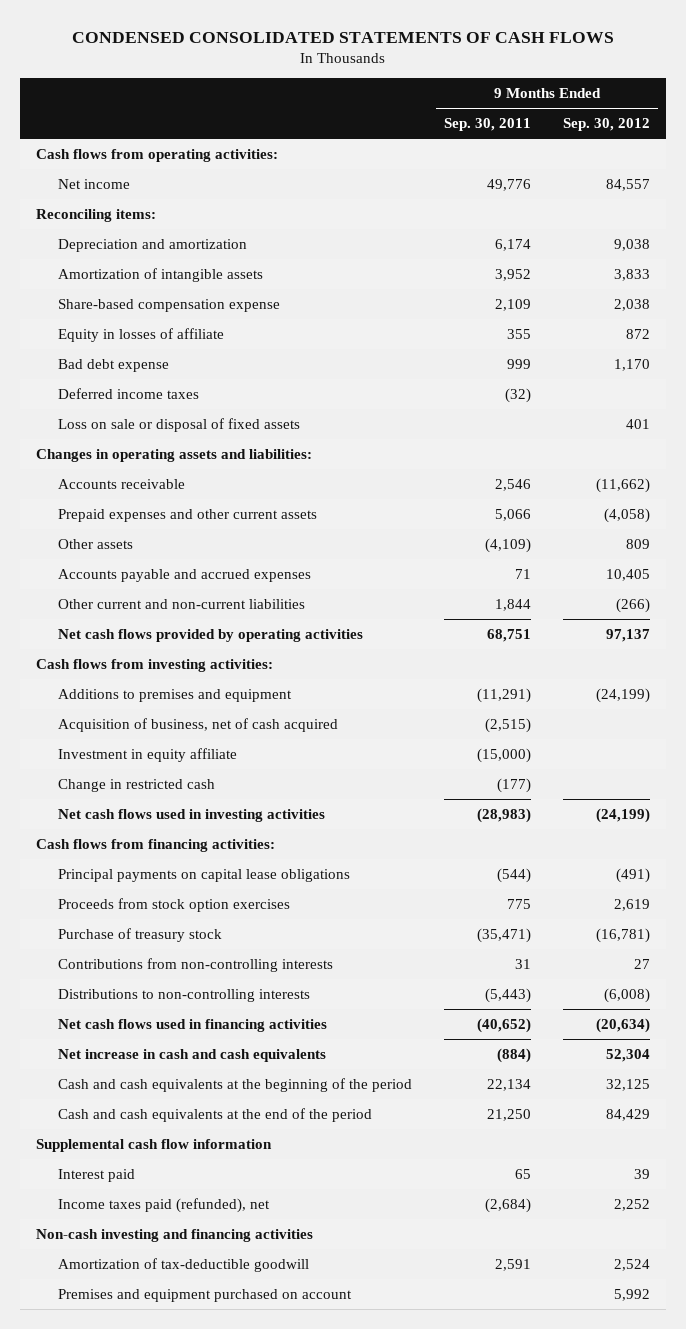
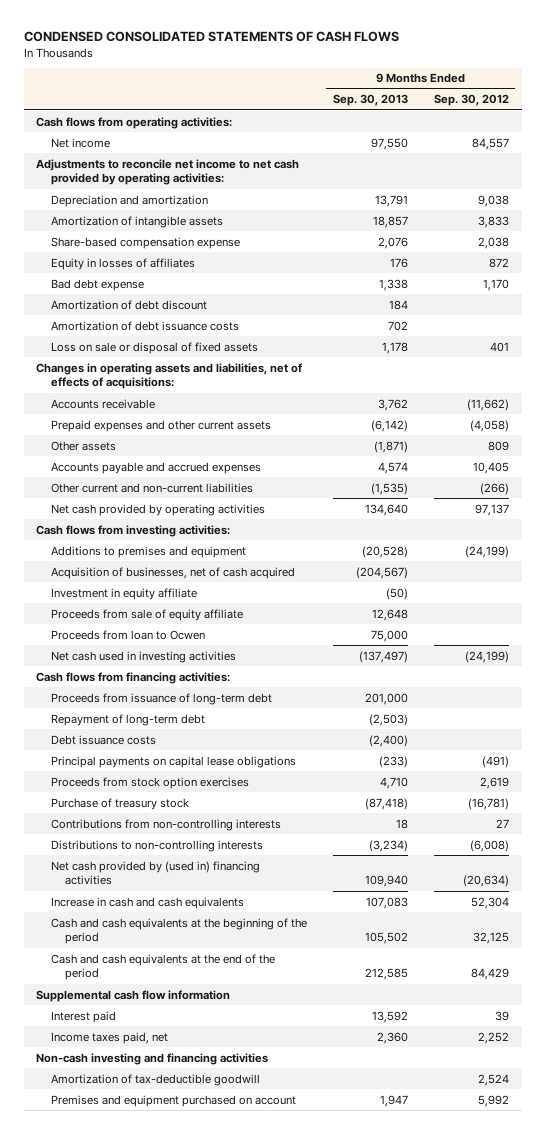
- | 9 Months Ended Sep. 30, 2011 | 9 Months Ended Sep. 30, 2012
+ | 9 Months Ended Sep. 30, 2013 | 9 Months Ended Sep. 30, 2012
- Reconciling items:
+ Adjustments to reconcile net income to net cash provided by operating activities:
- Equity in losses of affiliate | 355 | 872
+ Equity in losses of affiliates | 176 | 872
- Deferred income taxes | (32) |
+ Amortization of debt discount | 184 |
+ Amortization of debt issuance costs | 702 |
- Changes in operating assets and liabilities:
+ Changes in operating assets and liabilities, net of effects of acquisitions:
- Net cash flows provided by operating activities | 68,751 | 97,137
+ Net cash provided by operating activities | 134,640 | 97,137
- Acquisition of business, net of cash acquired | (2,515) |
+ Acquisition of businesses, net of cash acquired | (204,567) |
- Change in restricted cash | (177) |
- Net cash flows used in investing activities | (28,983) | (24,199)
+ Proceeds from sale of equity affiliate | 12,648 |
+ Proceeds from loan to Ocwen | 75,000 |
+ Net cash used in investing activities | (137,497) | (24,199)
+ Proceeds from issuance of long-term debt | 201,000 |
+ Repayment of long-term debt | (2,503) |
+ Debt issuance costs | (2,400) |
- Net cash flows used in financing activities | (40,652) | (20,634)
- Net increase in cash and cash equivalents | (884) | 52,304
+ Net cash provided by (used in) financing activities | 109,940 | (20,634)
+ Increase in cash and cash equivalents | 107,083 | 52,304
- Income taxes paid (refunded), net | (2,684) | 2,252
+ Income taxes paid, net | 2,360 | 2,252

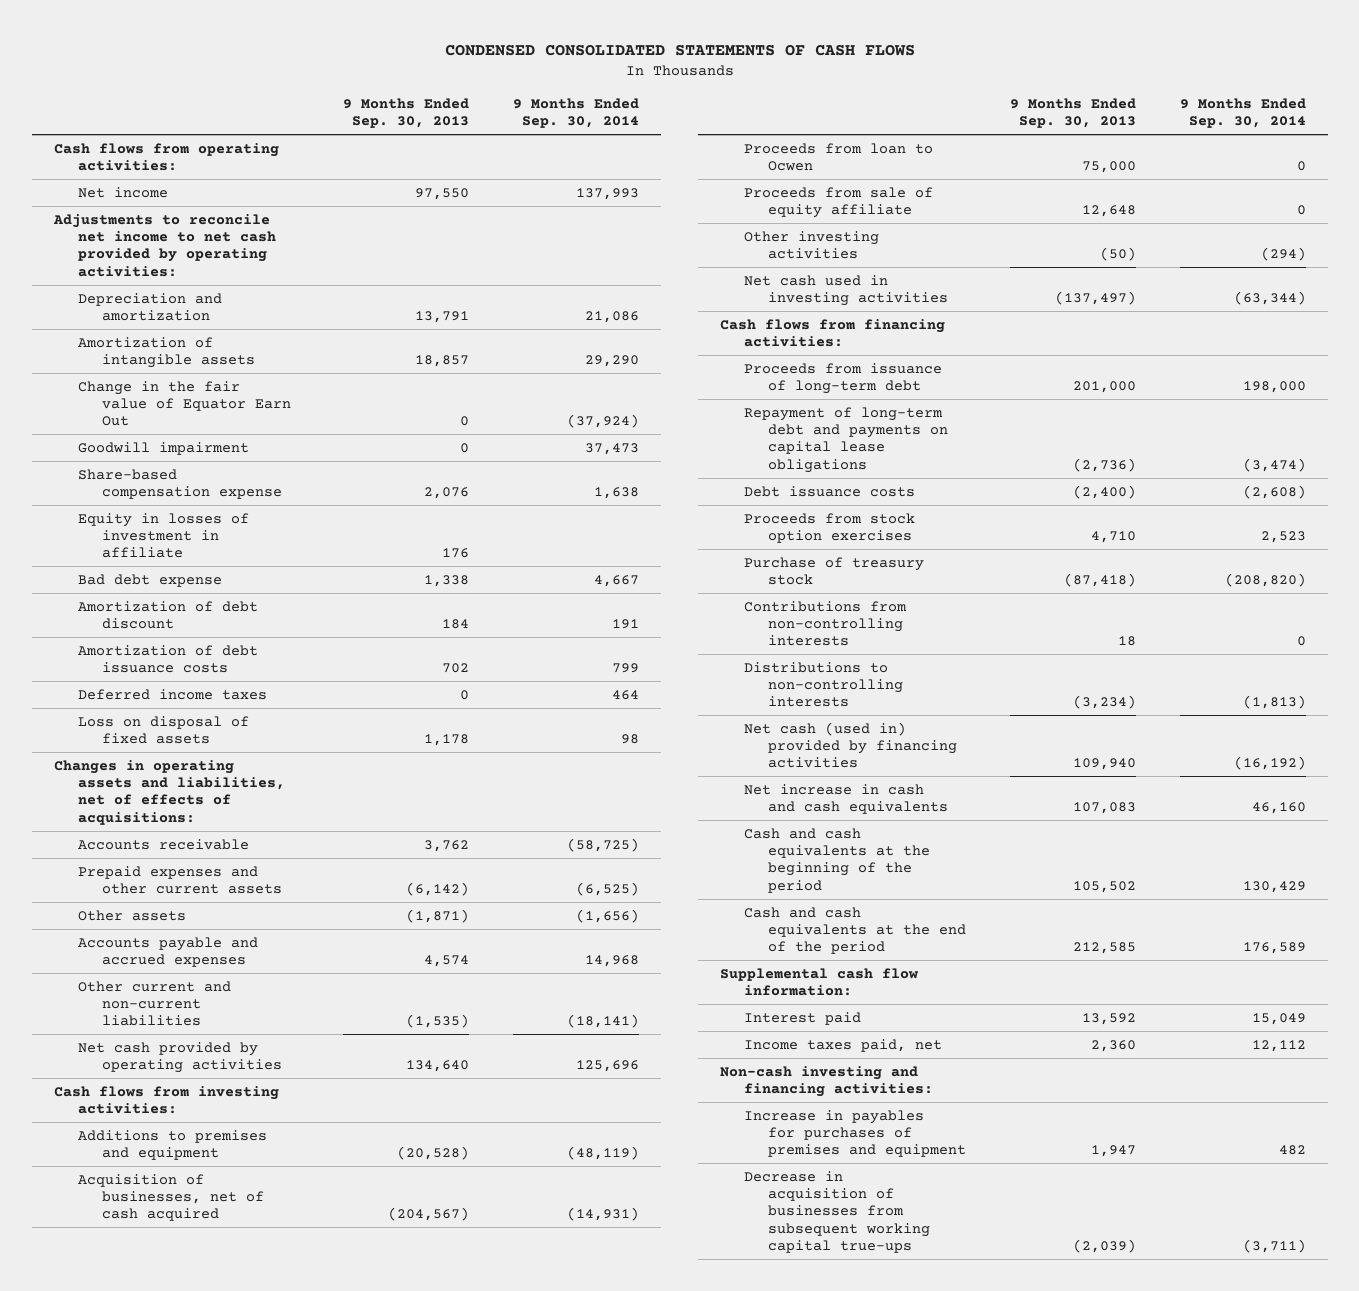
- | 9 Months Ended Sep. 30, 2013 | 9 Months Ended Sep. 30, 2012
+ | 9 Months Ended Sep. 30, 2013 | 9 Months Ended Sep. 30, 2014
+ Change in the fair value of Equator Earn Out | 0 | (37,924)
+ Goodwill impairment | 0 | 37,473
- Equity in losses of affiliates | 176 | 872
+ Equity in losses of investment in affiliate | 176 |
- Loss on sale or disposal of fixed assets | 1,178 | 401
+ Deferred income taxes | 0 | 464
+ Loss on disposal of fixed assets | 1,178 | 98
- Investment in equity affiliate | (50) |
moved down: Proceeds from sale of equity affiliate | 12,648 | 0
+ Other investing activities | (50) | (294)
- Repayment of long-term debt | (2,503) |
+ Repayment of long-term debt and payments on capital lease obligations | (2,736) | (3,474)
- Principal payments on capital lease obligations | (233) | (491)
- Net cash provided by (used in) financing activities | 109,940 | (20,634)
- Increase in cash and cash equivalents | 107,083 | 52,304
+ Net cash (used in) provided by financing activities | 109,940 | (16,192)
+ Net increase in cash and cash equivalents | 107,083 | 46,160
- Supplemental cash flow information
+ Supplemental cash flow information:
- Non-cash investing and financing activities
- Amortization of tax-deductible goodwill | | 2,524
- Premises and equipment purchased on account | 1,947 | 5,992
+ Non-cash investing and financing activities:
+ Increase in payables for purchases of premises and equipment | 1,947 | 482
+ Decrease in acquisition of businesses from subsequent working capital true-ups | (2,039) | (3,711)

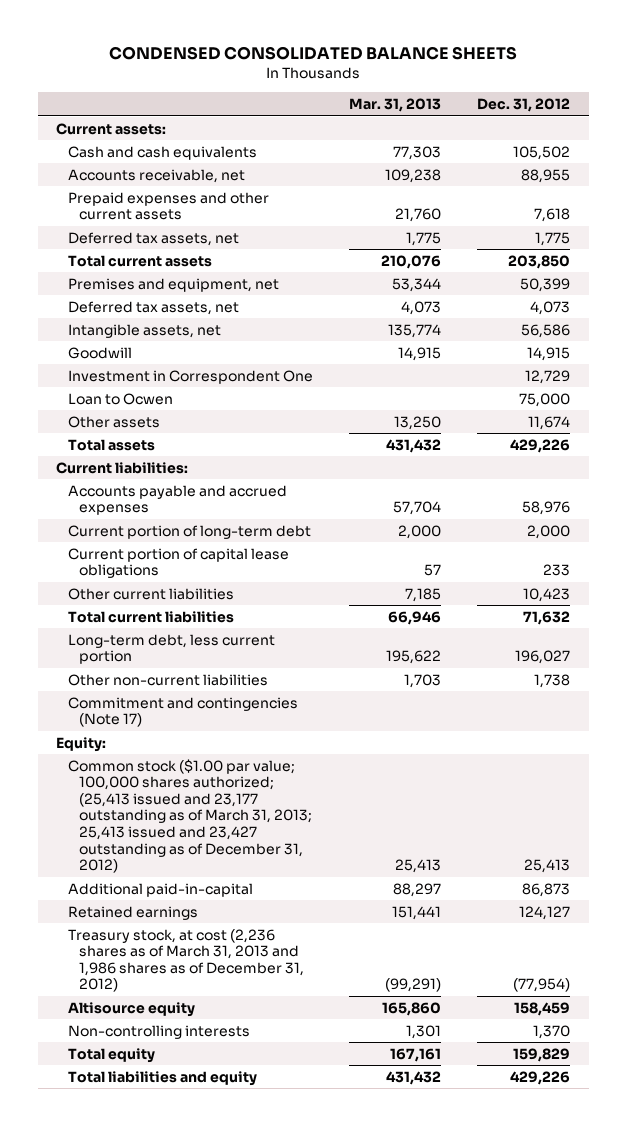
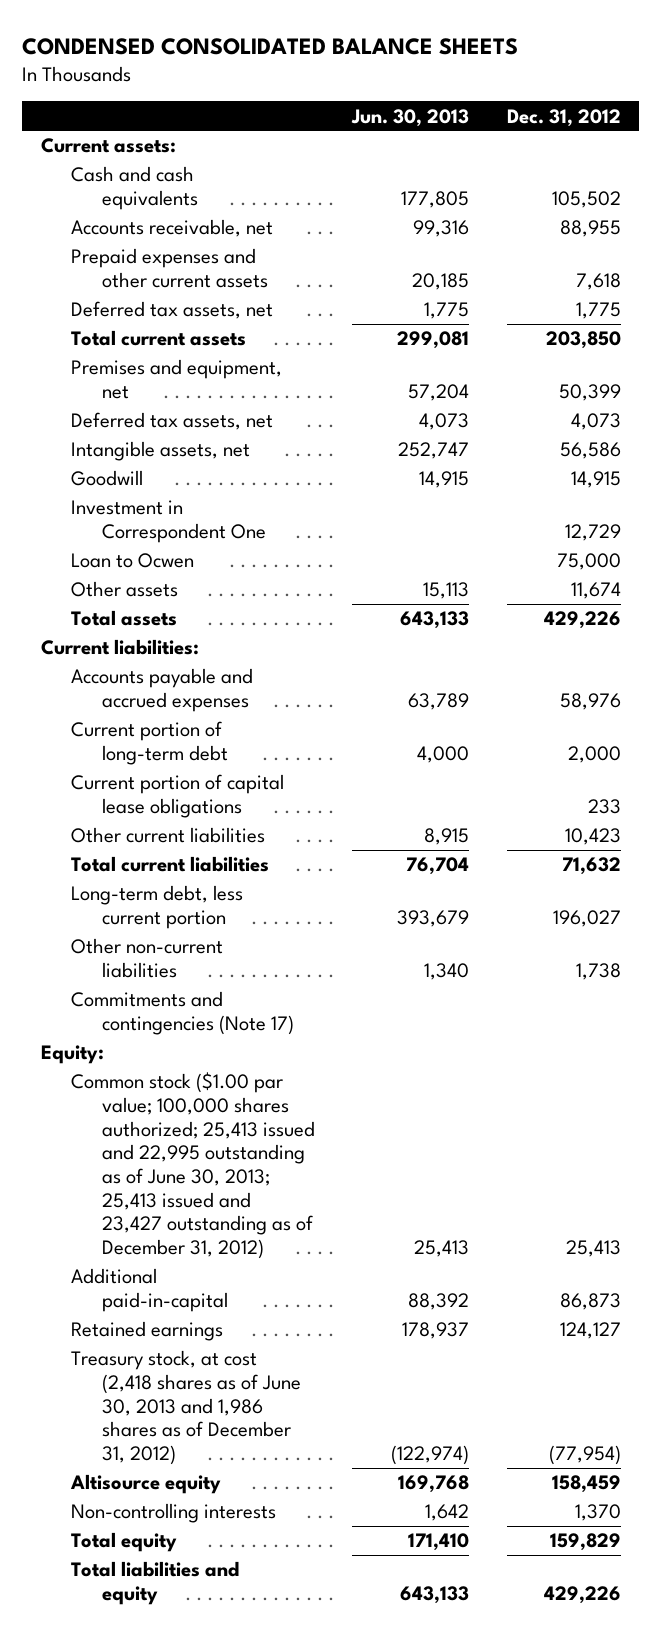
- | Mar. 31, 2013 | Dec. 31, 2012
+ | Jun. 30, 2013 | Dec. 31, 2012
- Commitment and contingencies (Note 17)
+ Commitments and contingencies (Note 17)
- Common stock ($1.00 par value; 100,000 shares authorized; (25,413 issued and 23,177 outstanding as of March 31, 2013; 25,413 issued and 23,427 outstanding as of December 31, 2012) | 25,413 | 25,413
+ Common stock ($1.00 par value; 100,000 shares authorized; 25,413 issued and 22,995 outstanding as of June 30, 2013; 25,413 issued and 23,427 outstanding as of December 31, 2012) | 25,413 | 25,413
- Treasury stock, at cost (2,236 shares as of March 31, 2013 and 1,986 shares as of December 31, 2012) | (99,291) | (77,954)
+ Treasury stock, at cost (2,418 shares as of June 30, 2013 and 1,986 shares as of December 31, 2012) | (122,974) | (77,954)

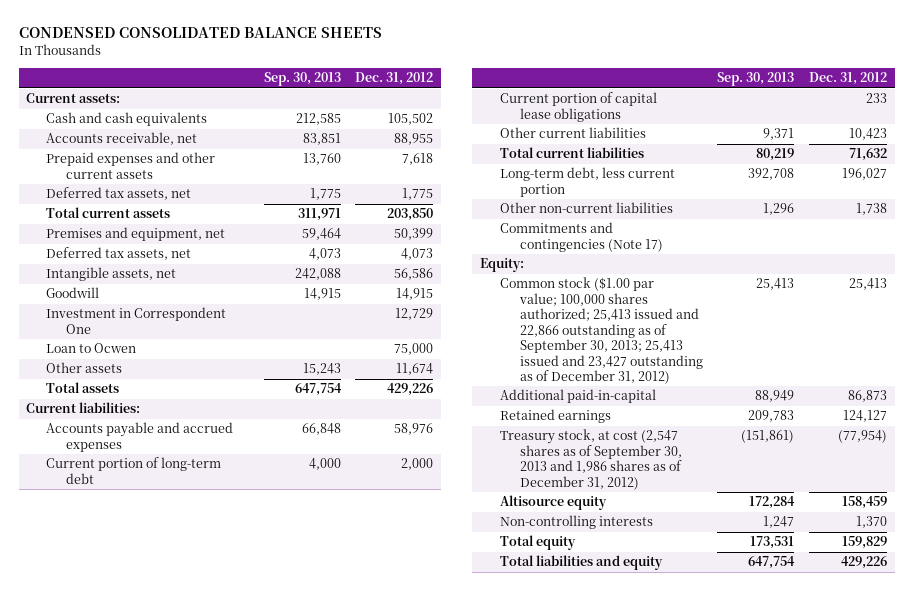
- | Jun. 30, 2013 | Dec. 31, 2012
+ | Sep. 30, 2013 | Dec. 31, 2012
- Common stock ($1.00 par value; 100,000 shares authorized; 25,413 issued and 22,995 outstanding as of June 30, 2013; 25,413 issued and 23,427 outstanding as of December 31, 2012) | 25,413 | 25,413
+ Common stock ($1.00 par value; 100,000 shares authorized; 25,413 issued and 22,866 outstanding as of September 30, 2013; 25,413 issued and 23,427 outstanding as of December 31, 2012) | 25,413 | 25,413
- Treasury stock, at cost (2,418 shares as of June 30, 2013 and 1,986 shares as of December 31, 2012) | (122,974) | (77,954)
+ Treasury stock, at cost (2,547 shares as of September 30, 2013 and 1,986 shares as of December 31, 2012) | (151,861) | (77,954)

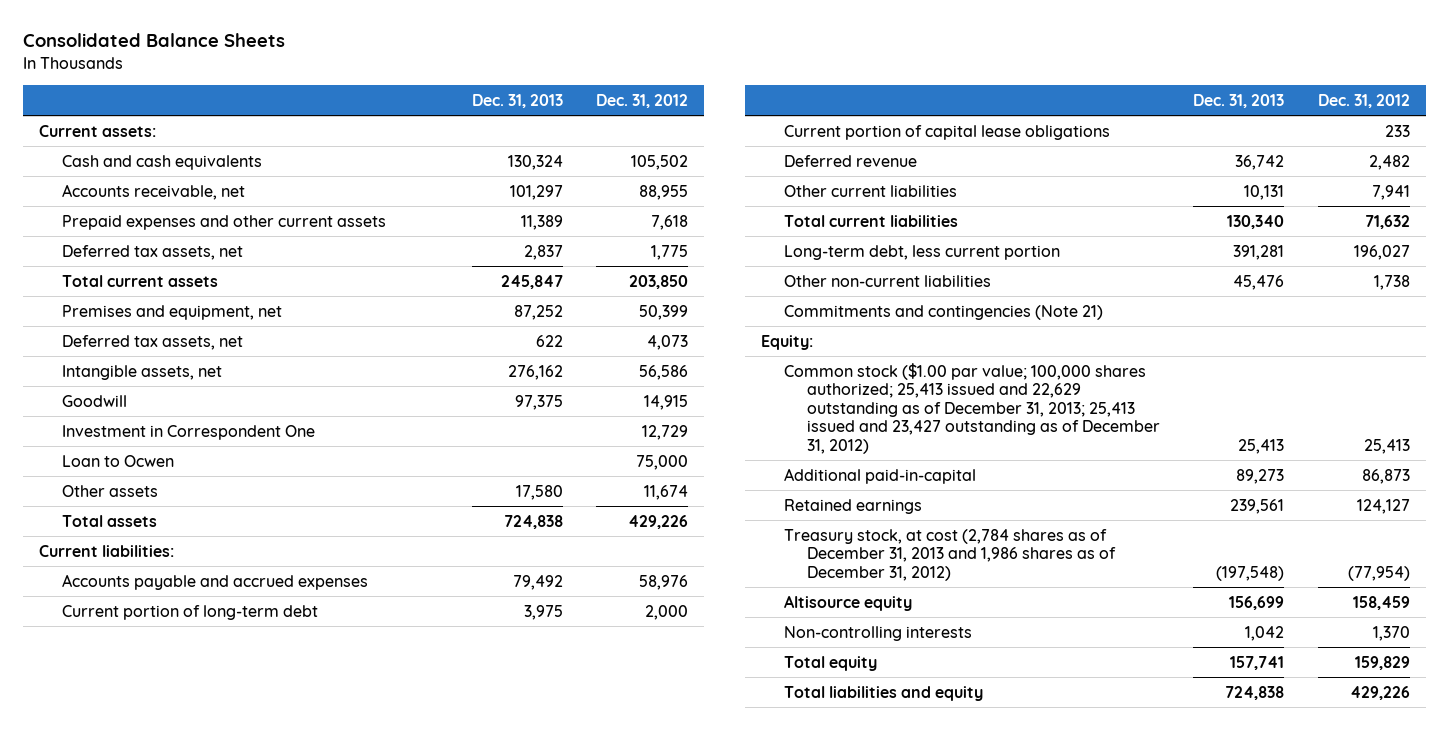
- CONDENSED CONSOLIDATED BALANCE SHEETS
+ Consolidated Balance Sheets
- | Sep. 30, 2013 | Dec. 31, 2012
+ | Dec. 31, 2013 | Dec. 31, 2012
- Other current liabilities | 9,371 | 10,423
+ Deferred revenue | 36,742 | 2,482
+ Other current liabilities | 10,131 | 7,941
- Commitments and contingencies (Note 17)
+ Commitments and contingencies (Note 21)
- Common stock ($1.00 par value; 100,000 shares authorized; 25,413 issued and 22,866 outstanding as of September 30, 2013; 25,413 issued and 23,427 outstanding as of December 31, 2012) | 25,413 | 25,413
+ Common stock ($1.00 par value; 100,000 shares authorized; 25,413 issued and 22,629 outstanding as of December 31, 2013; 25,413 issued and 23,427 outstanding as of December 31, 2012) | 25,413 | 25,413
- Treasury stock, at cost (2,547 shares as of September 30, 2013 and 1,986 shares as of December 31, 2012) | (151,861) | (77,954)
+ Treasury stock, at cost (2,784 shares as of December 31, 2013 and 1,986 shares as of December 31, 2012) | (197,548) | (77,954)

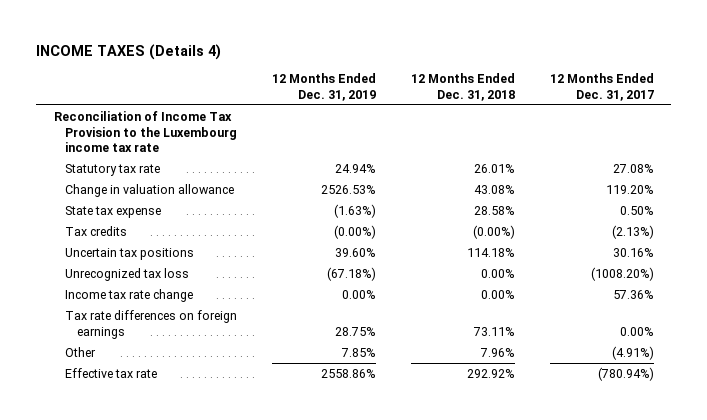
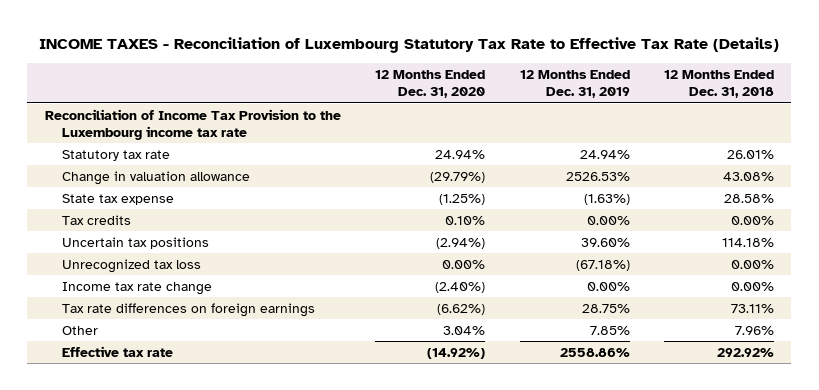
- INCOME TAXES (Details 4)
+ INCOME TAXES - Reconciliation of Luxembourg Statutory Tax Rate to Effective Tax Rate (Details)
- | 12 Months Ended Dec. 31, 2019 | 12 Months Ended Dec. 31, 2018 | 12 Months Ended Dec. 31, 2017
+ | 12 Months Ended Dec. 31, 2020 | 12 Months Ended Dec. 31, 2019 | 12 Months Ended Dec. 31, 2018
- Tax credits | (0.00%) | (0.00%) | (2.13%)
+ Tax credits | 0.10% | 0.00% | 0.00%

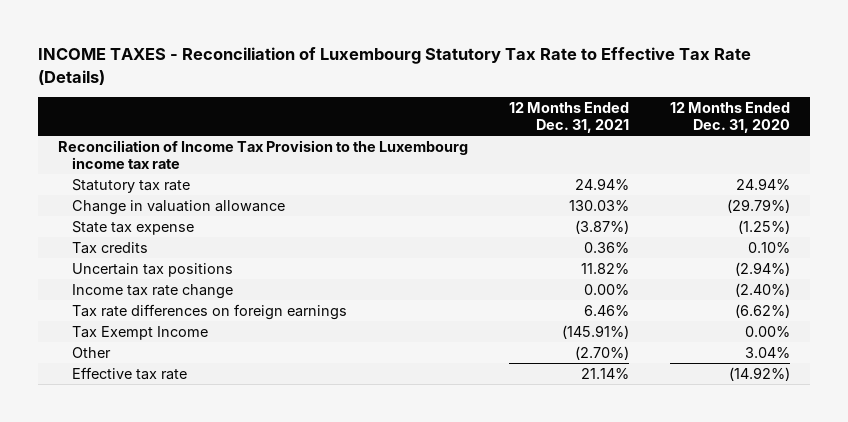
- | 12 Months Ended Dec. 31, 2020 | 12 Months Ended Dec. 31, 2019 | 12 Months Ended Dec. 31, 2018
+ | 12 Months Ended Dec. 31, 2021 | 12 Months Ended Dec. 31, 2020
- Unrecognized tax loss | 0.00% | (67.18%) | 0.00%
+ Tax Exempt Income | (145.91%) | 0.00%

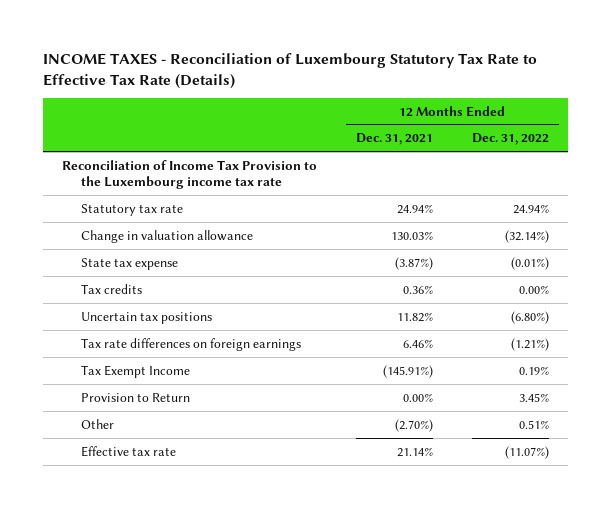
- | 12 Months Ended Dec. 31, 2021 | 12 Months Ended Dec. 31, 2020
+ | 12 Months Ended Dec. 31, 2021 | 12 Months Ended Dec. 31, 2022
- Income tax rate change | 0.00% | (2.40%)
+ Provision to Return | 0.00% | 3.45%

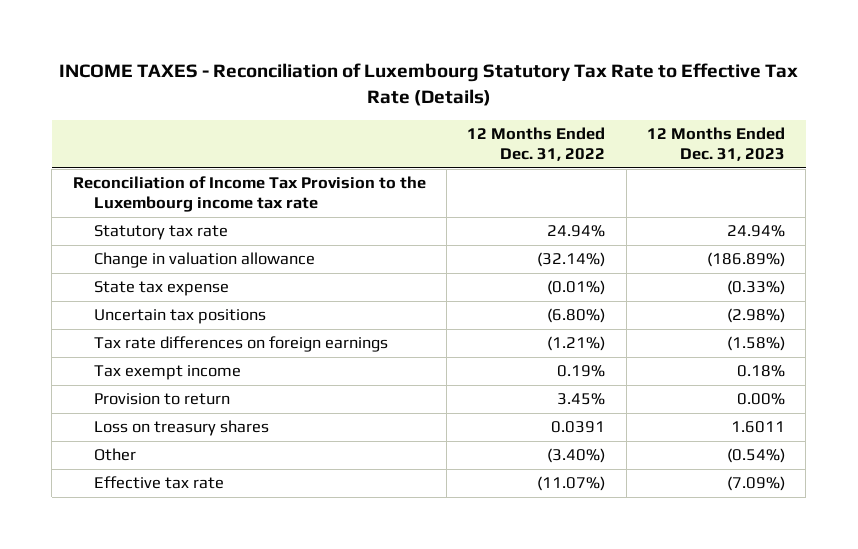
- | 12 Months Ended Dec. 31, 2021 | 12 Months Ended Dec. 31, 2022
+ | 12 Months Ended Dec. 31, 2022 | 12 Months Ended Dec. 31, 2023
- Tax credits | 0.36% | 0.00%
- Tax Exempt Income | (145.91%) | 0.19%
- Provision to Return | 0.00% | 3.45%
- Other | (2.70%) | 0.51%
+ Tax exempt income | 0.19% | 0.18%
+ Provision to return | 3.45% | 0.00%
+ Loss on treasury shares | 0.0391 | 1.6011
+ Other | (3.40%) | (0.54%)

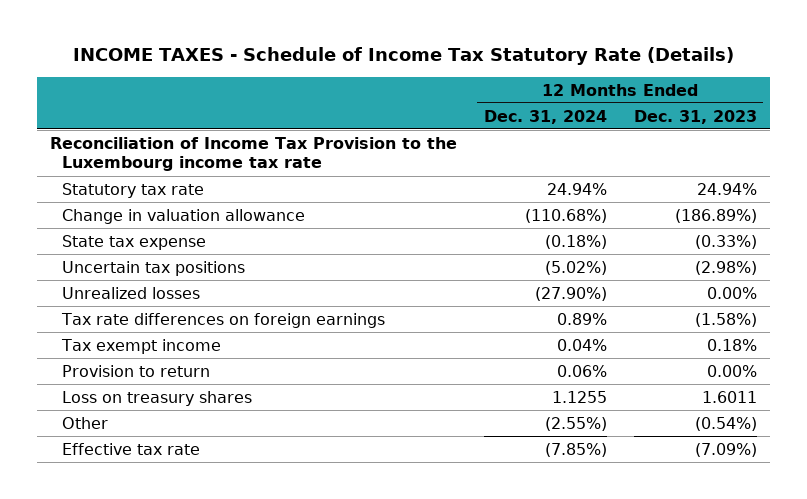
- INCOME TAXES - Reconciliation of Luxembourg Statutory Tax Rate to Effective Tax Rate (Details)
+ INCOME TAXES - Schedule of Income Tax Statutory Rate (Details)
- | 12 Months Ended Dec. 31, 2022 | 12 Months Ended Dec. 31, 2023
+ | 12 Months Ended Dec. 31, 2024 | 12 Months Ended Dec. 31, 2023
+ Unrealized losses | (27.90%) | 0.00%

